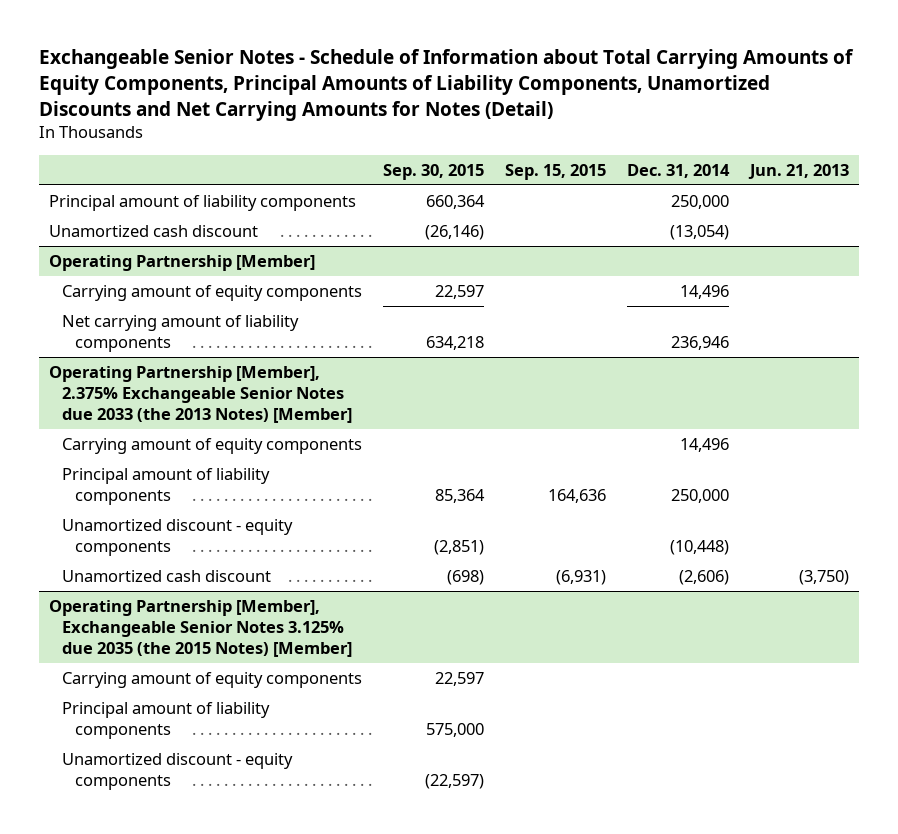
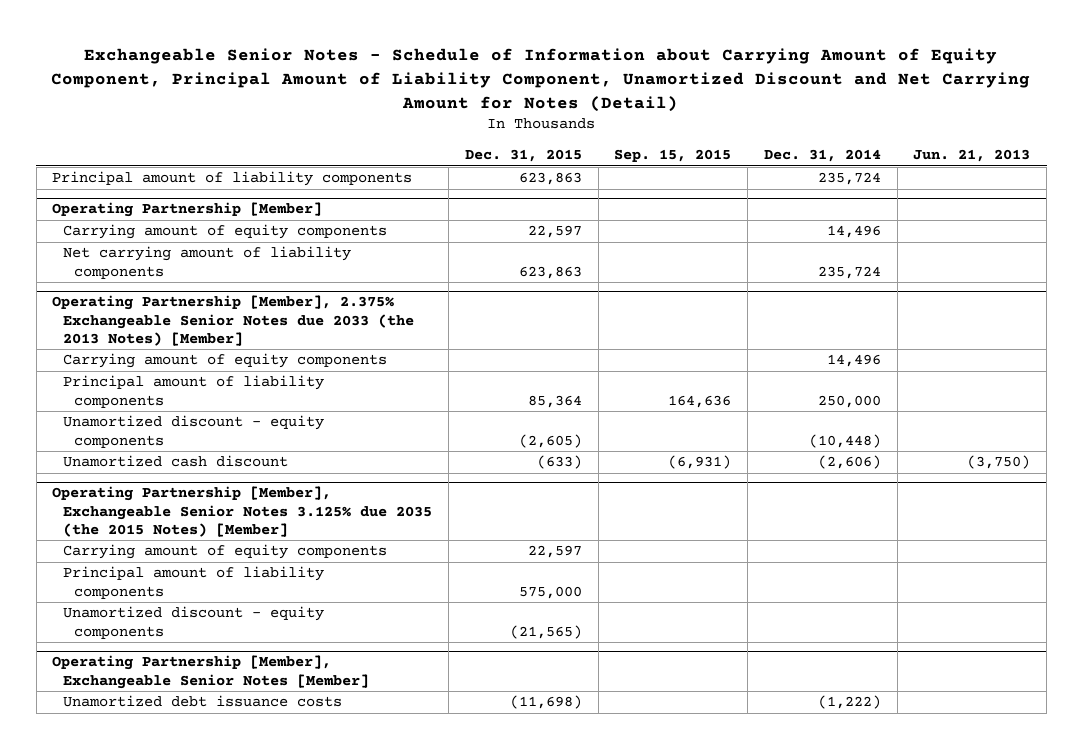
- Exchangeable Senior Notes - Schedule of Information about Total Carrying Amounts of Equity Components, Principal Amounts of Liability Components, Unamortized Discounts and Net Carrying Amounts for Notes (Detail)
+ Exchangeable Senior Notes - Schedule of Information about Carrying Amount of Equity Component, Principal Amount of Liability Component, Unamortized Discount and Net Carrying Amount for Notes (Detail)
- | Sep. 30, 2015 | Sep. 15, 2015 | Dec. 31, 2014 | Jun. 21, 2013
+ | Dec. 31, 2015 | Sep. 15, 2015 | Dec. 31, 2014 | Jun. 21, 2013
- Principal amount of liability components | 660,364 | | 250,000 |
- Unamortized cash discount | (26,146) | | (13,054) |
+ Principal amount of liability components | 623,863 | | 235,724 |
@ Operating Partnership [Member]
- Net carrying amount of liability components | 634,218 | | 236,946 |
+ Net carrying amount of liability components | 623,863 | | 235,724 |
+ Operating Partnership [Member], Exchangeable Senior Notes [Member]
+ Unamortized debt issuance costs | (11,698) | | (1,222) |

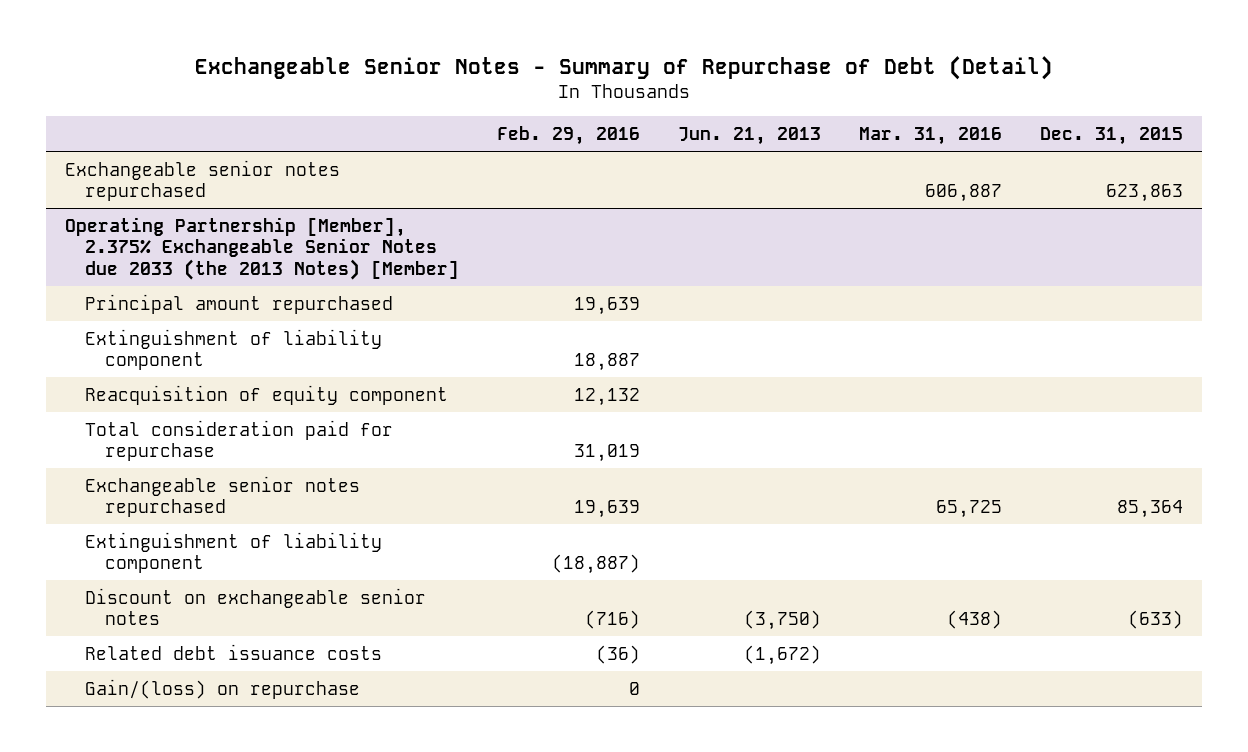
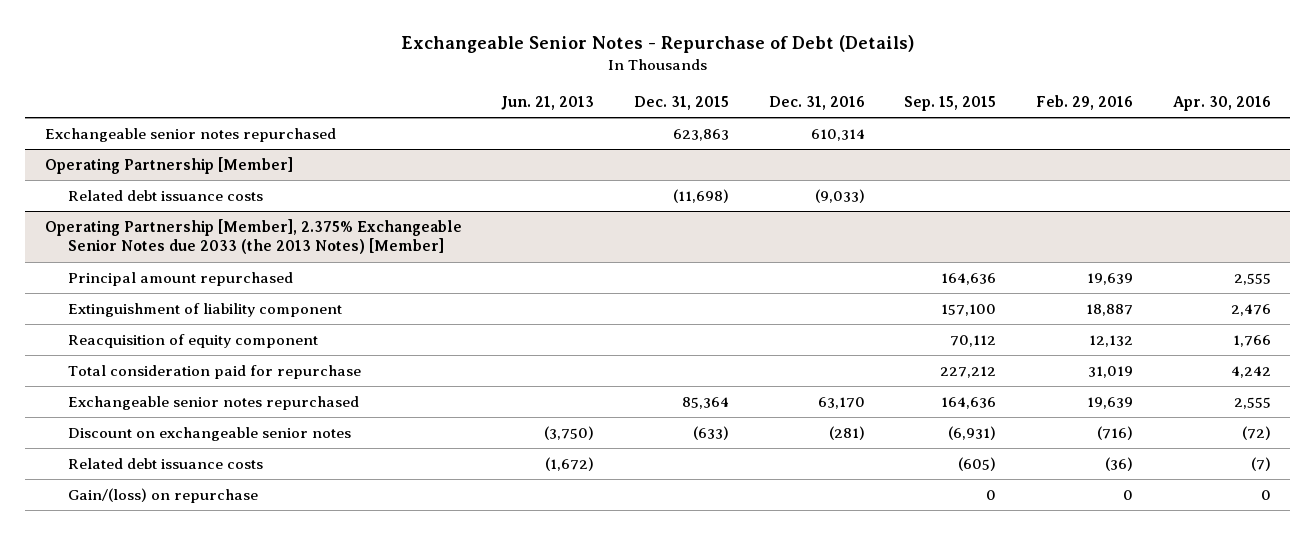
- Exchangeable Senior Notes - Summary of Repurchase of Debt (Detail)
+ Exchangeable Senior Notes - Repurchase of Debt (Details)
- | Feb. 29, 2016 | Jun. 21, 2013 | Mar. 31, 2016 | Dec. 31, 2015
+ | Jun. 21, 2013 | Dec. 31, 2015 | Dec. 31, 2016 | Sep. 15, 2015 | Feb. 29, 2016 | Apr. 30, 2016
+ Operating Partnership [Member]
+ Related debt issuance costs | | (11,698) | (9,033) | | |
@ Operating Partnership [Member], 2.375% Exchangeable Senior Notes due 2033 (the 2013 Notes) [Member]
- Extinguishment of liability component | (18,887) | | |

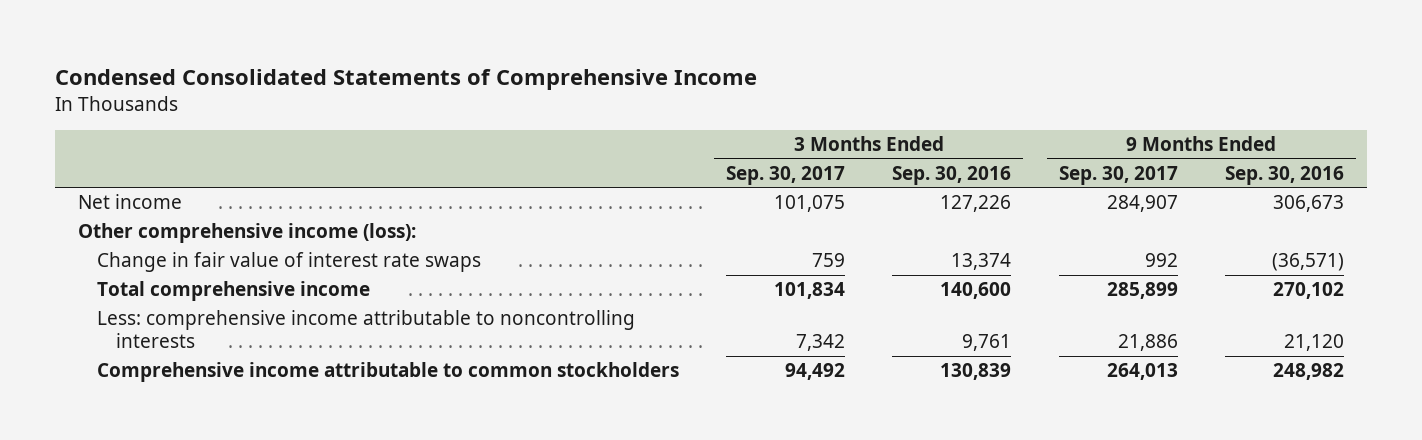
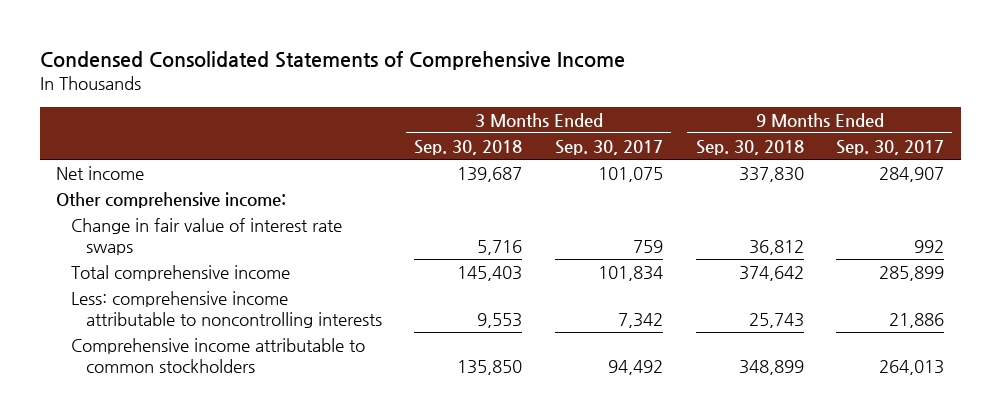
- | 3 Months Ended Sep. 30, 2017 | 3 Months Ended Sep. 30, 2016 | 9 Months Ended Sep. 30, 2017 | 9 Months Ended Sep. 30, 2016
+ | 3 Months Ended Sep. 30, 2018 | 3 Months Ended Sep. 30, 2017 | 9 Months Ended Sep. 30, 2018 | 9 Months Ended Sep. 30, 2017
- Other comprehensive income (loss):
+ Other comprehensive income:

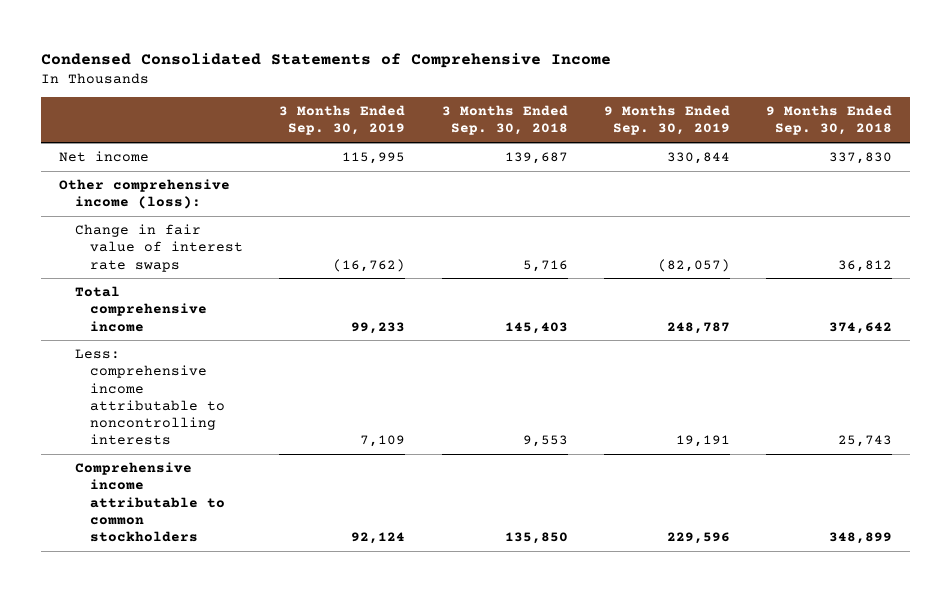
- | 3 Months Ended Sep. 30, 2018 | 3 Months Ended Sep. 30, 2017 | 9 Months Ended Sep. 30, 2018 | 9 Months Ended Sep. 30, 2017
+ | 3 Months Ended Sep. 30, 2019 | 3 Months Ended Sep. 30, 2018 | 9 Months Ended Sep. 30, 2019 | 9 Months Ended Sep. 30, 2018
- Other comprehensive income:
+ Other comprehensive income (loss):

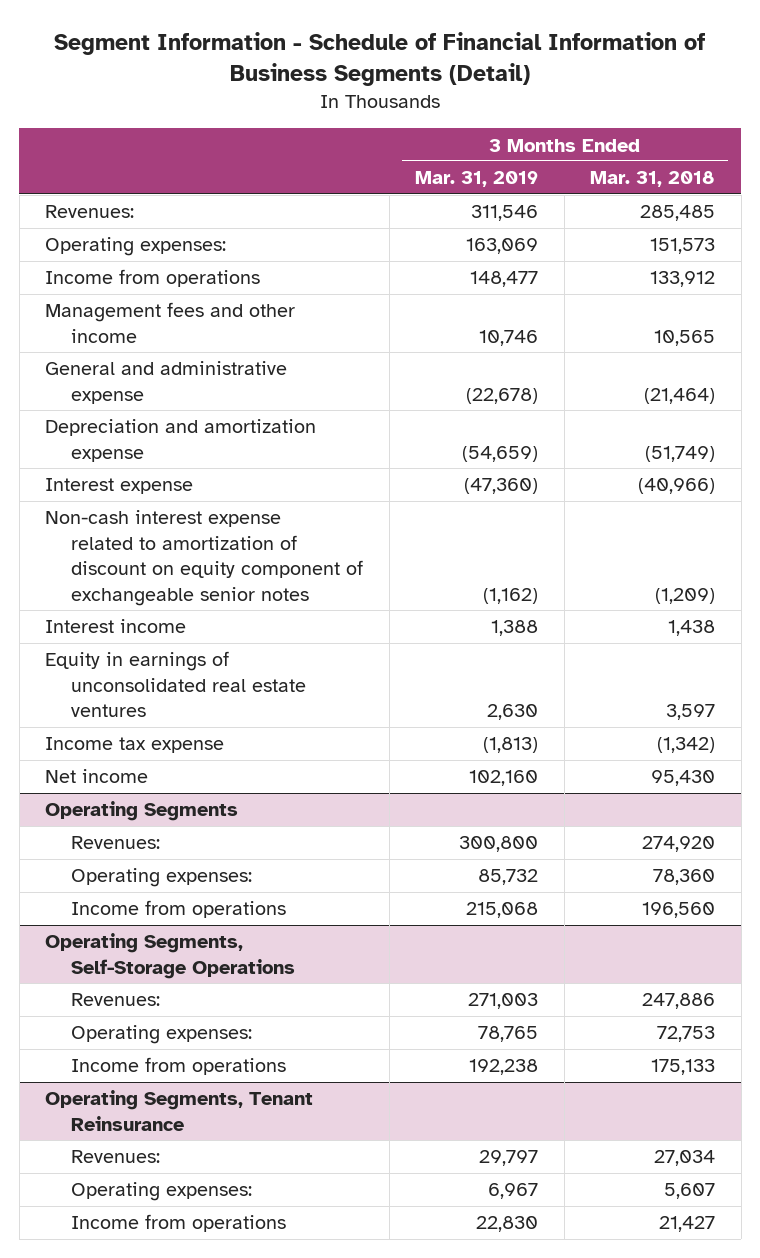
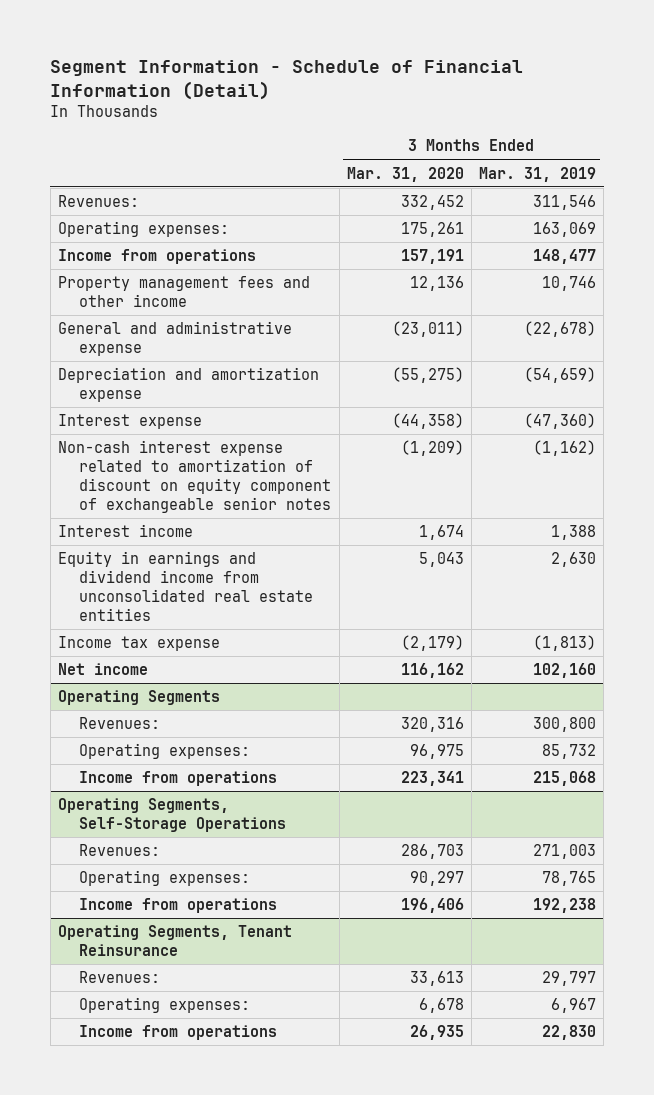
- Segment Information - Schedule of Financial Information of Business Segments (Detail)
+ Segment Information - Schedule of Financial Information (Detail)
- | 3 Months Ended Mar. 31, 2019 | 3 Months Ended Mar. 31, 2018
+ | 3 Months Ended Mar. 31, 2020 | 3 Months Ended Mar. 31, 2019
- Management fees and other income | 10,746 | 10,565
+ Property management fees and other income | 12,136 | 10,746
- Equity in earnings of unconsolidated real estate ventures | 2,630 | 3,597
+ Equity in earnings and dividend income from unconsolidated real estate entities | 5,043 | 2,630

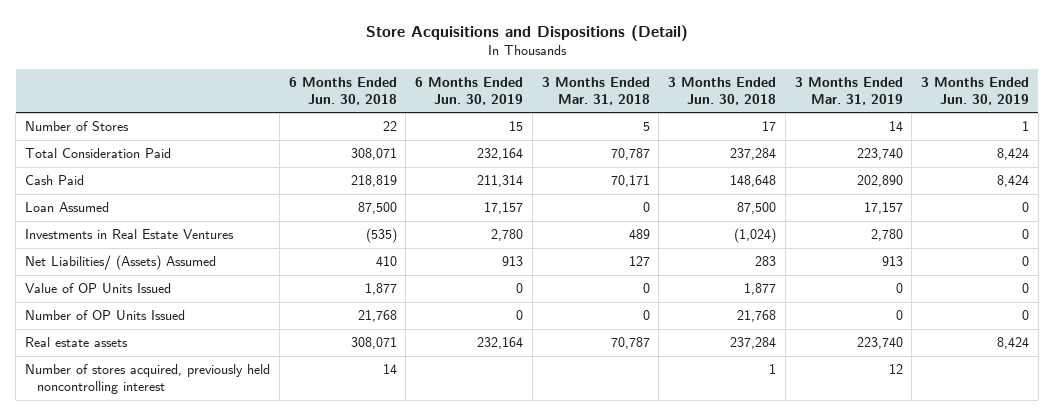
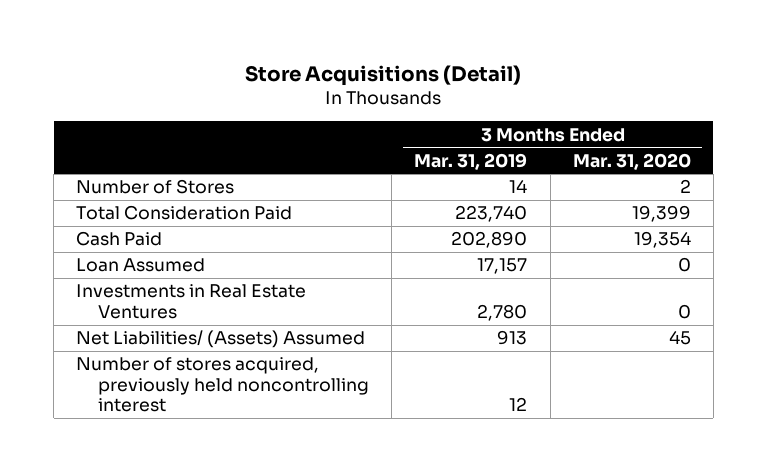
- Store Acquisitions and Dispositions (Detail)
+ Store Acquisitions (Detail)
- | 6 Months Ended Jun. 30, 2018 | 6 Months Ended Jun. 30, 2019 | 3 Months Ended Mar. 31, 2018 | 3 Months Ended Jun. 30, 2018 | 3 Months Ended Mar. 31, 2019 | 3 Months Ended Jun. 30, 2019
+ | 3 Months Ended Mar. 31, 2019 | 3 Months Ended Mar. 31, 2020
- Value of OP Units Issued | 1,877 | 0 | 0 | 1,877 | 0 | 0
- Number of OP Units Issued | 21,768 | 0 | 0 | 21,768 | 0 | 0
- Real estate assets | 308,071 | 232,164 | 70,787 | 237,284 | 223,740 | 8,424

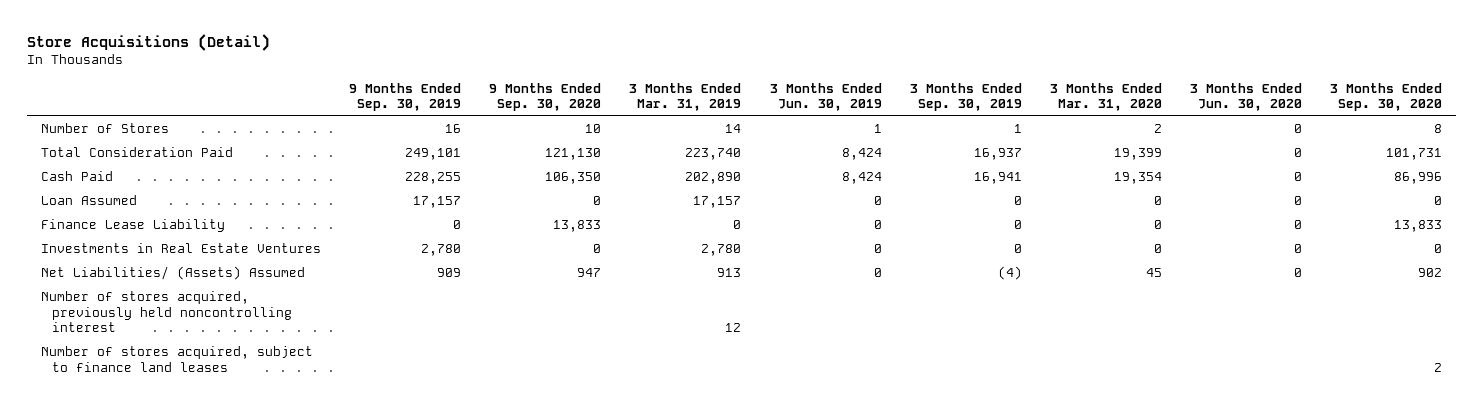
- | 3 Months Ended Mar. 31, 2019 | 3 Months Ended Mar. 31, 2020
+ | 9 Months Ended Sep. 30, 2019 | 9 Months Ended Sep. 30, 2020 | 3 Months Ended Mar. 31, 2019 | 3 Months Ended Jun. 30, 2019 | 3 Months Ended Sep. 30, 2019 | 3 Months Ended Mar. 31, 2020 | 3 Months Ended Jun. 30, 2020 | 3 Months Ended Sep. 30, 2020
+ Finance Lease Liability | 0 | 13,833 | 0 | 0 | 0 | 0 | 0 | 13,833
+ Number of stores acquired, subject to finance land leases | | | | | | | | 2

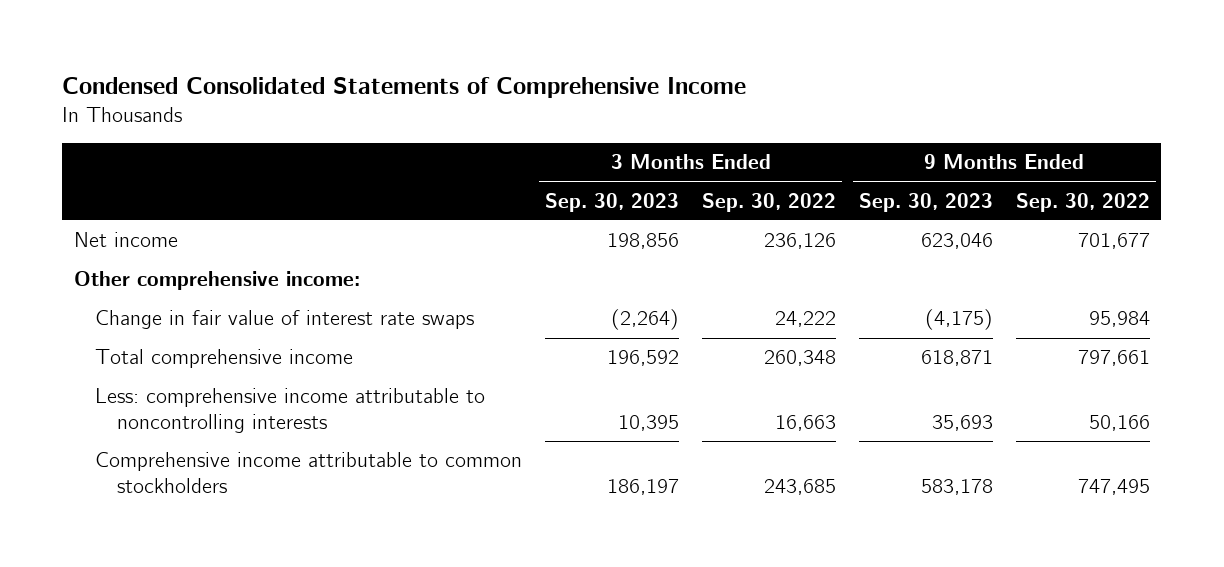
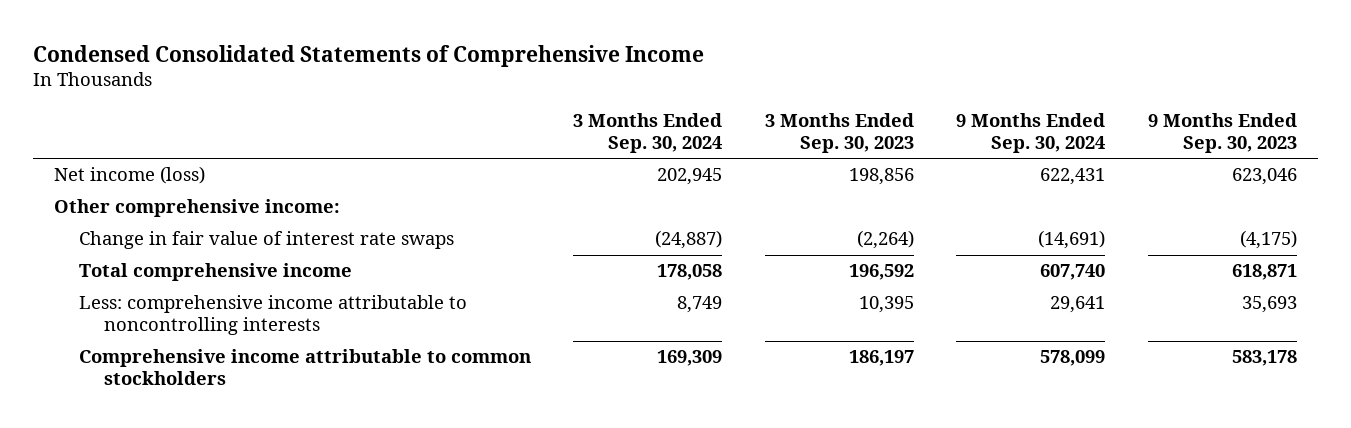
- | 3 Months Ended Sep. 30, 2023 | 3 Months Ended Sep. 30, 2022 | 9 Months Ended Sep. 30, 2023 | 9 Months Ended Sep. 30, 2022
+ | 3 Months Ended Sep. 30, 2024 | 3 Months Ended Sep. 30, 2023 | 9 Months Ended Sep. 30, 2024 | 9 Months Ended Sep. 30, 2023
- Net income | 198,856 | 236,126 | 623,046 | 701,677
+ Net income (loss) | 202,945 | 198,856 | 622,431 | 623,046

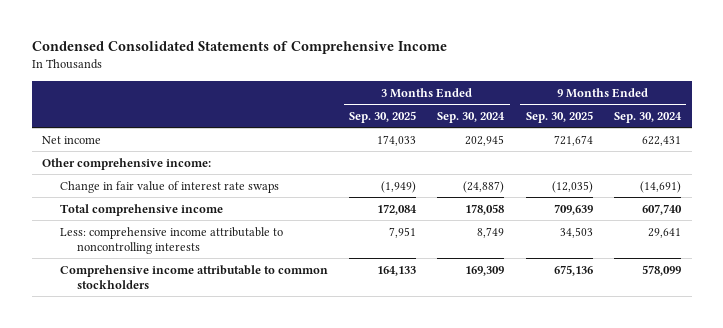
- | 3 Months Ended Sep. 30, 2024 | 3 Months Ended Sep. 30, 2023 | 9 Months Ended Sep. 30, 2024 | 9 Months Ended Sep. 30, 2023
+ | 3 Months Ended Sep. 30, 2025 | 3 Months Ended Sep. 30, 2024 | 9 Months Ended Sep. 30, 2025 | 9 Months Ended Sep. 30, 2024
- Net income (loss) | 202,945 | 198,856 | 622,431 | 623,046
+ Net income | 174,033 | 202,945 | 721,674 | 622,431

